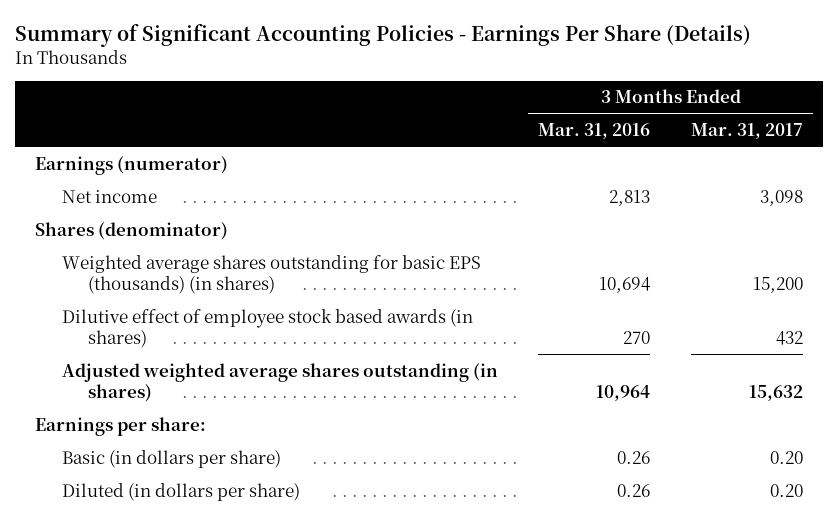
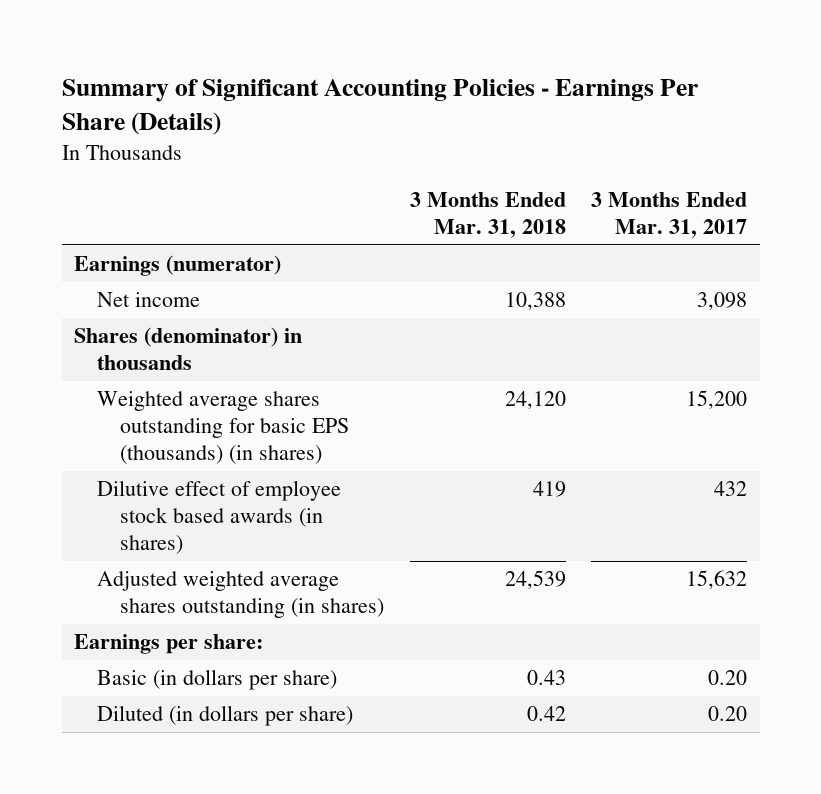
- | 3 Months Ended Mar. 31, 2016 | 3 Months Ended Mar. 31, 2017
+ | 3 Months Ended Mar. 31, 2018 | 3 Months Ended Mar. 31, 2017
- Shares (denominator)
+ Shares (denominator) in thousands

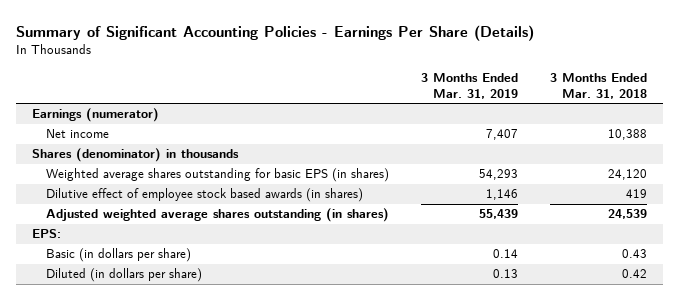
- | 3 Months Ended Mar. 31, 2018 | 3 Months Ended Mar. 31, 2017
+ | 3 Months Ended Mar. 31, 2019 | 3 Months Ended Mar. 31, 2018
- Weighted average shares outstanding for basic EPS (thousands) (in shares) | 24,120 | 15,200
+ Weighted average shares outstanding for basic EPS (in shares) | 54,293 | 24,120
- Earnings per share:
+ EPS:

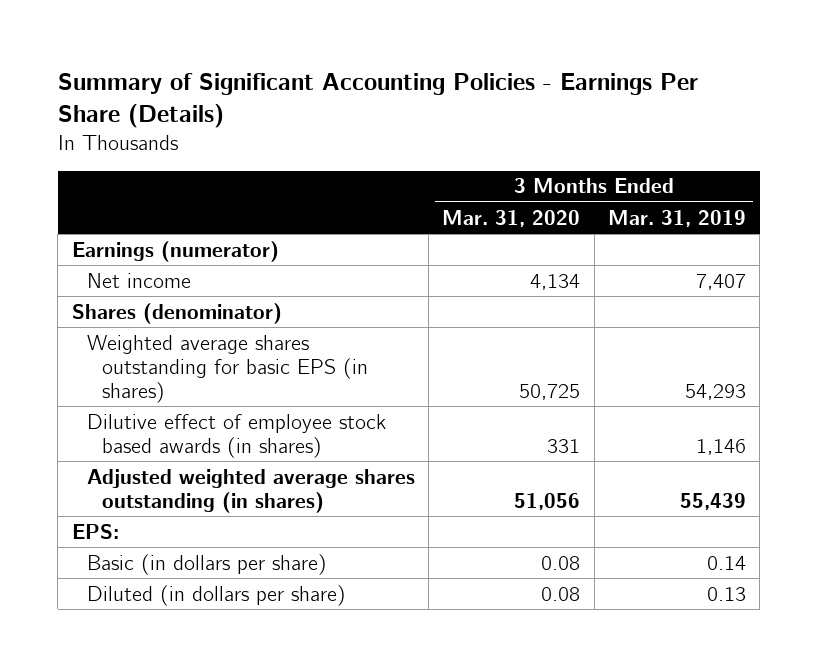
- | 3 Months Ended Mar. 31, 2019 | 3 Months Ended Mar. 31, 2018
+ | 3 Months Ended Mar. 31, 2020 | 3 Months Ended Mar. 31, 2019
- Shares (denominator) in thousands
+ Shares (denominator)

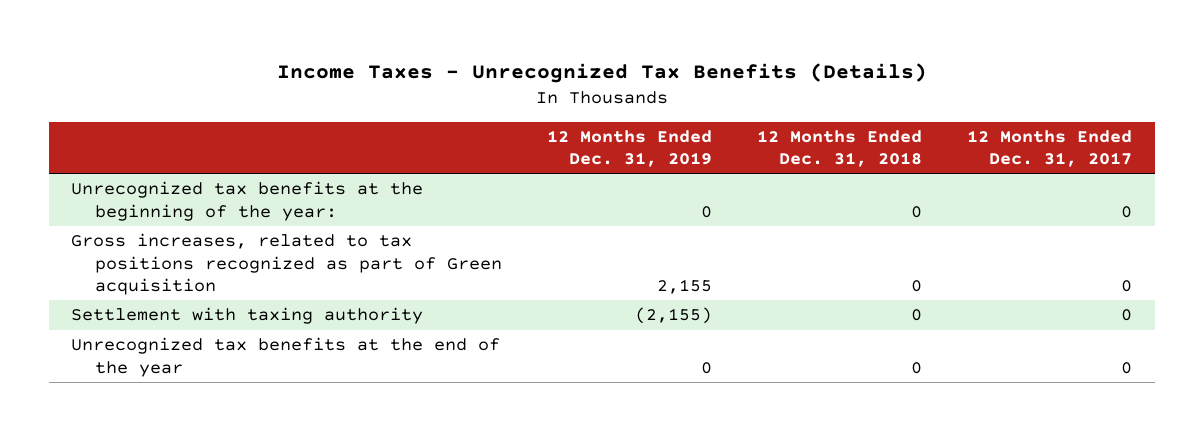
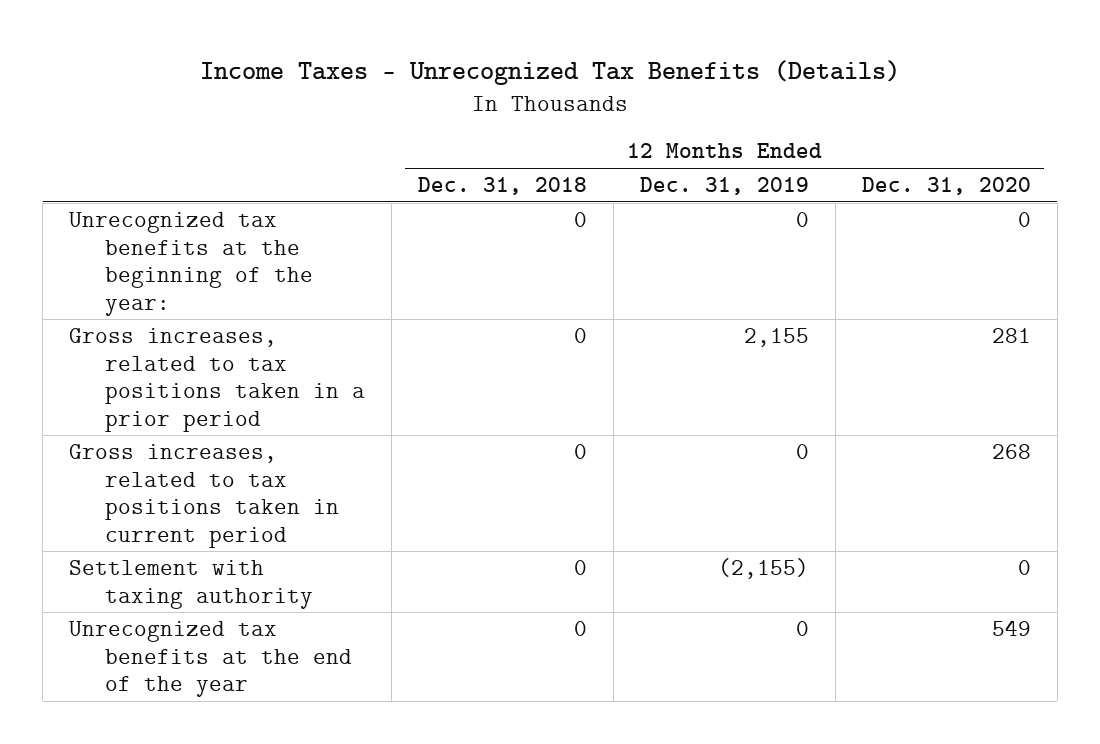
- | 12 Months Ended Dec. 31, 2019 | 12 Months Ended Dec. 31, 2018 | 12 Months Ended Dec. 31, 2017
+ | 12 Months Ended Dec. 31, 2018 | 12 Months Ended Dec. 31, 2019 | 12 Months Ended Dec. 31, 2020
- Gross increases, related to tax positions recognized as part of Green acquisition | 2,155 | 0 | 0
+ Gross increases, related to tax positions taken in a prior period | 0 | 2,155 | 281
+ Gross increases, related to tax positions taken in current period | 0 | 0 | 268

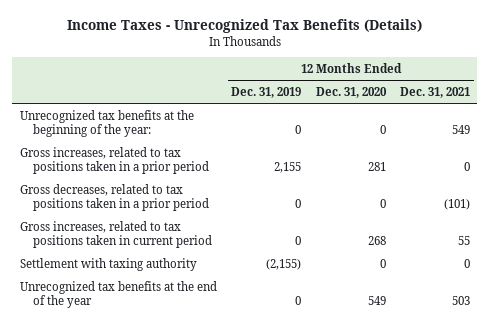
- | 12 Months Ended Dec. 31, 2018 | 12 Months Ended Dec. 31, 2019 | 12 Months Ended Dec. 31, 2020
+ | 12 Months Ended Dec. 31, 2019 | 12 Months Ended Dec. 31, 2020 | 12 Months Ended Dec. 31, 2021
+ Gross decreases, related to tax positions taken in a prior period | 0 | 0 | (101)

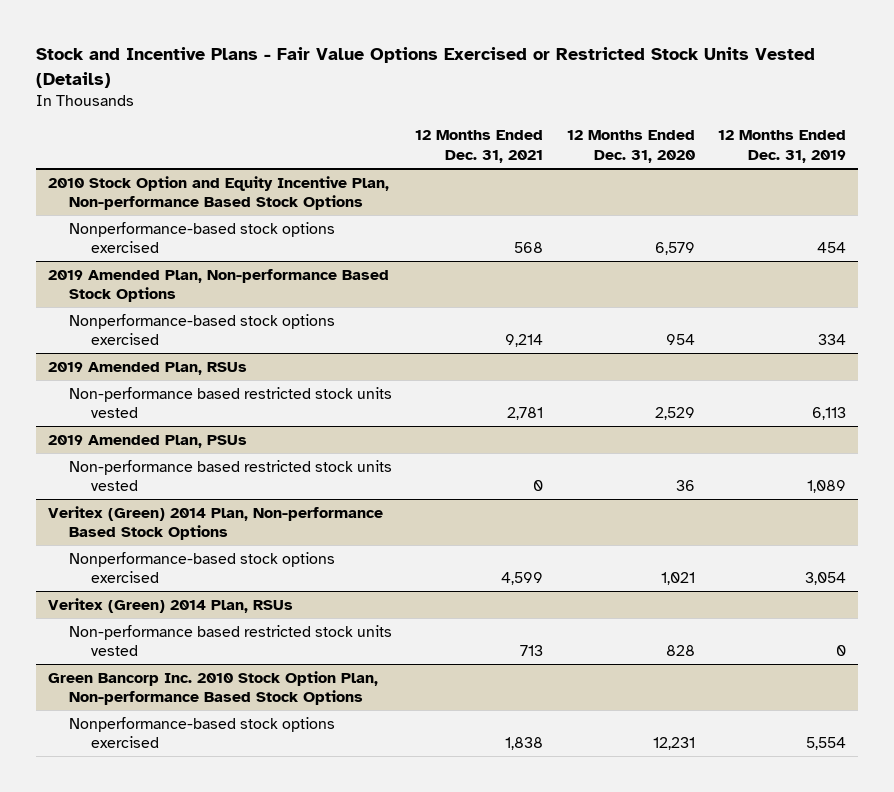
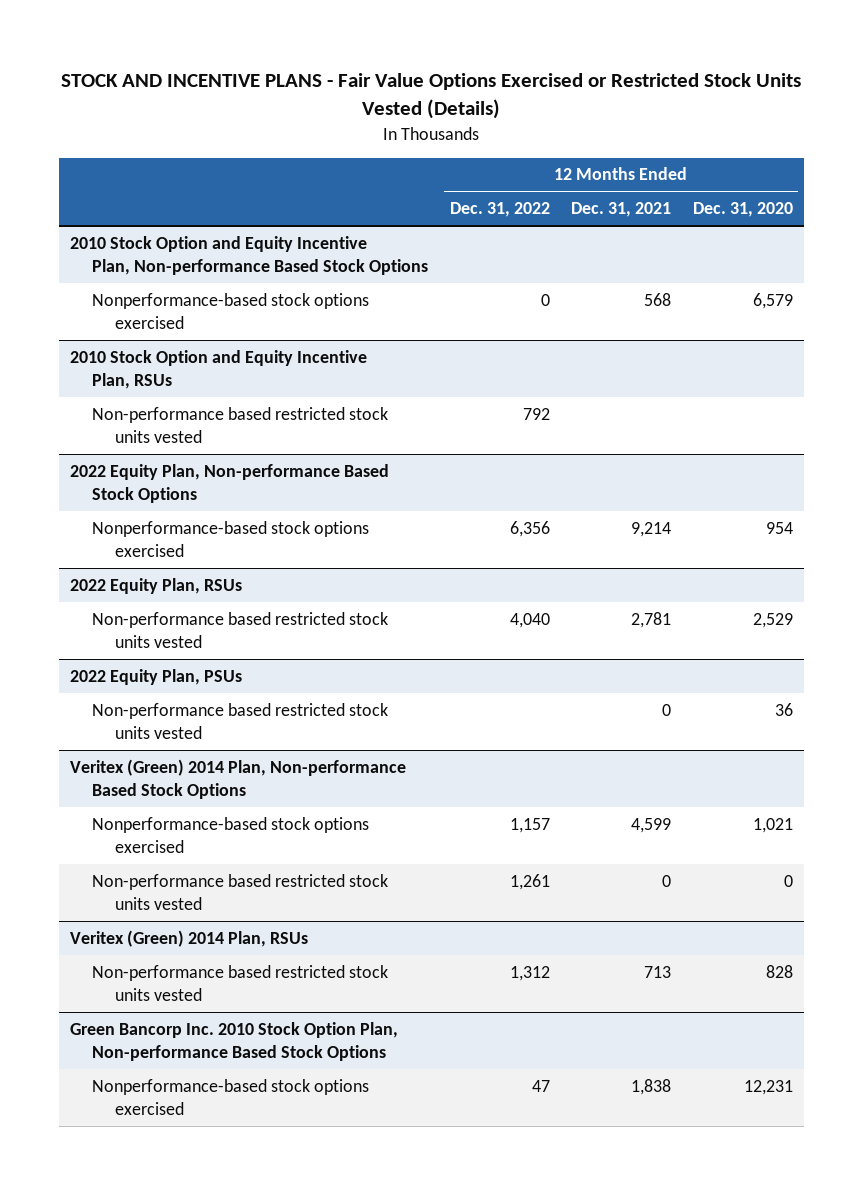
- Stock and Incentive Plans - Fair Value Options Exercised or Restricted Stock Units Vested (Details)
+ STOCK AND INCENTIVE PLANS - Fair Value Options Exercised or Restricted Stock Units Vested (Details)
- | 12 Months Ended Dec. 31, 2021 | 12 Months Ended Dec. 31, 2020 | 12 Months Ended Dec. 31, 2019
+ | 12 Months Ended Dec. 31, 2022 | 12 Months Ended Dec. 31, 2021 | 12 Months Ended Dec. 31, 2020
- 2019 Amended Plan, Non-performance Based Stock Options
+ 2010 Stock Option and Equity Incentive Plan, RSUs
+ Non-performance based restricted stock units vested | 792 | |
+ 2022 Equity Plan, Non-performance Based Stock Options
- 2019 Amended Plan, RSUs
+ 2022 Equity Plan, RSUs
- 2019 Amended Plan, PSUs
+ 2022 Equity Plan, PSUs
@ Veritex (Green) 2014 Plan, Non-performance Based Stock Options
+ Non-performance based restricted stock units vested | 1,261 | 0 | 0

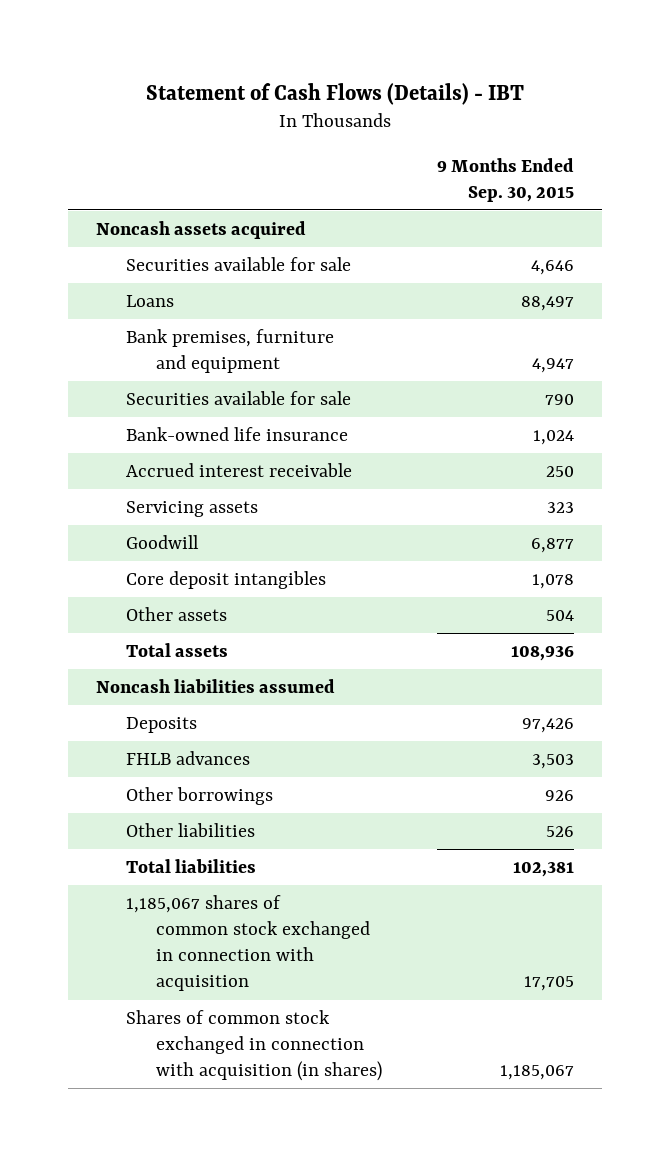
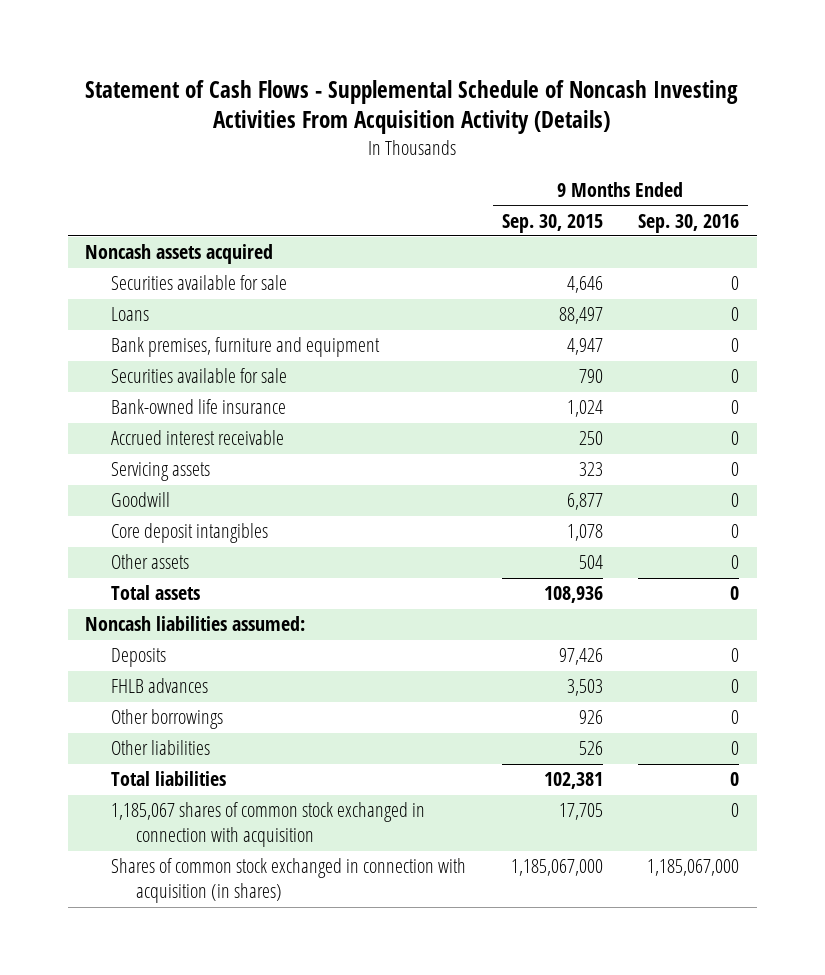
- Statement of Cash Flows (Details) - IBT
+ Statement of Cash Flows - Supplemental Schedule of Noncash Investing Activities From Acquisition Activity (Details)
- | 9 Months Ended Sep. 30, 2015
+ | 9 Months Ended Sep. 30, 2015 | 9 Months Ended Sep. 30, 2016
- Noncash liabilities assumed
+ Noncash liabilities assumed:
- Shares of common stock exchanged in connection with acquisition (in shares) | 1,185,067
+ Shares of common stock exchanged in connection with acquisition (in shares) | 1,185,067,000 | 1,185,067,000

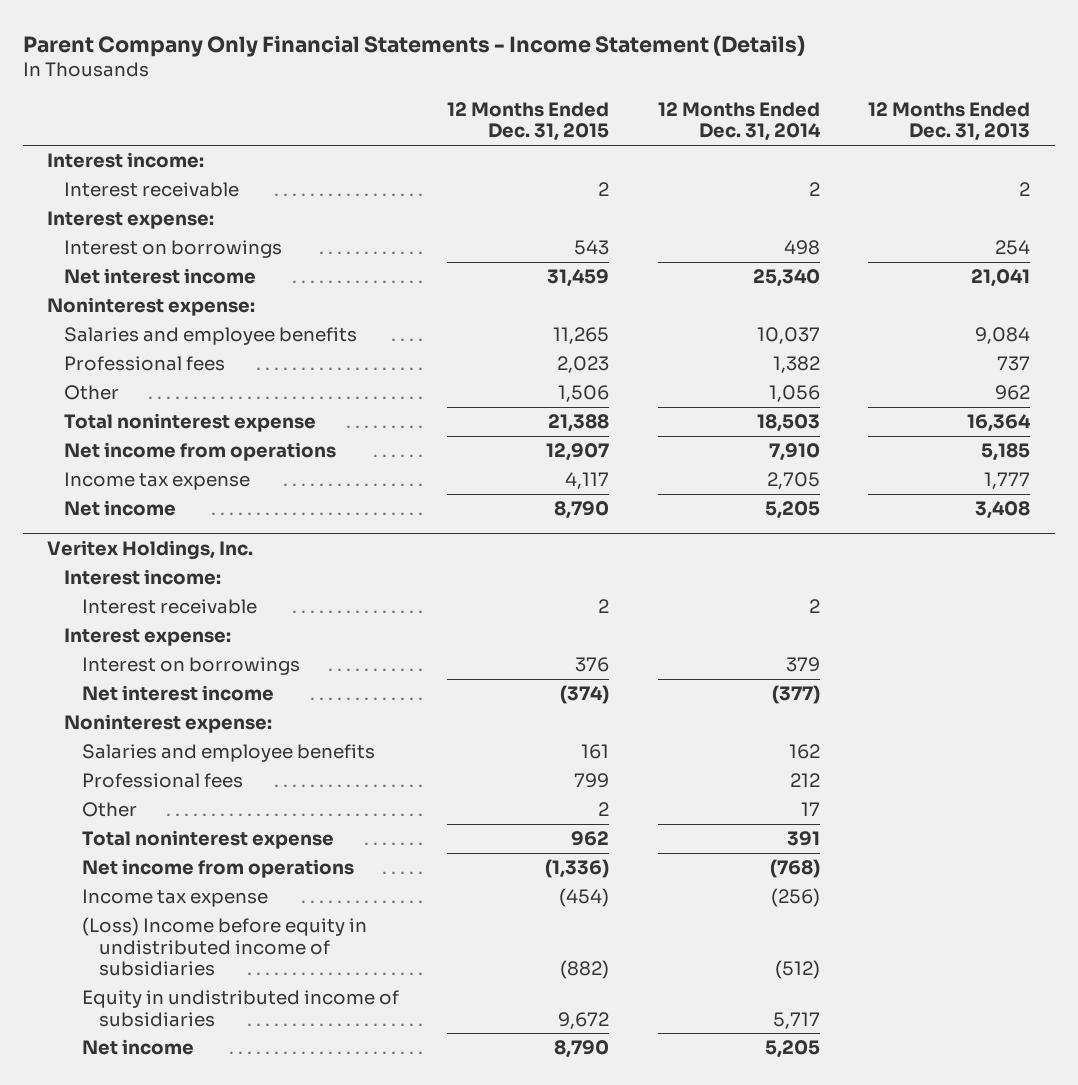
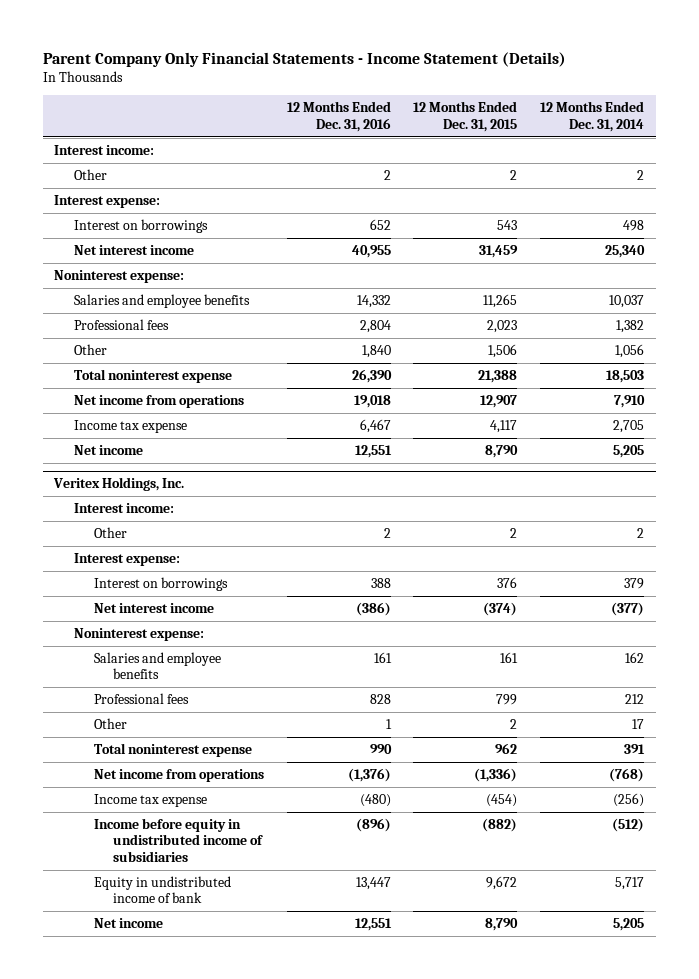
- | 12 Months Ended Dec. 31, 2015 | 12 Months Ended Dec. 31, 2014 | 12 Months Ended Dec. 31, 2013
+ | 12 Months Ended Dec. 31, 2016 | 12 Months Ended Dec. 31, 2015 | 12 Months Ended Dec. 31, 2014
- Interest receivable | 2 | 2 | 2
+ Other | 2 | 2 | 2
@ Veritex Holdings, Inc.
- Interest receivable | 2 | 2 |
+ Other | 2 | 2 | 2
- (Loss) Income before equity in undistributed income of subsidiaries | (882) | (512) |
- Equity in undistributed income of subsidiaries | 9,672 | 5,717 |
+ Income before equity in undistributed income of subsidiaries | (896) | (882) | (512)
+ Equity in undistributed income of bank | 13,447 | 9,672 | 5,717

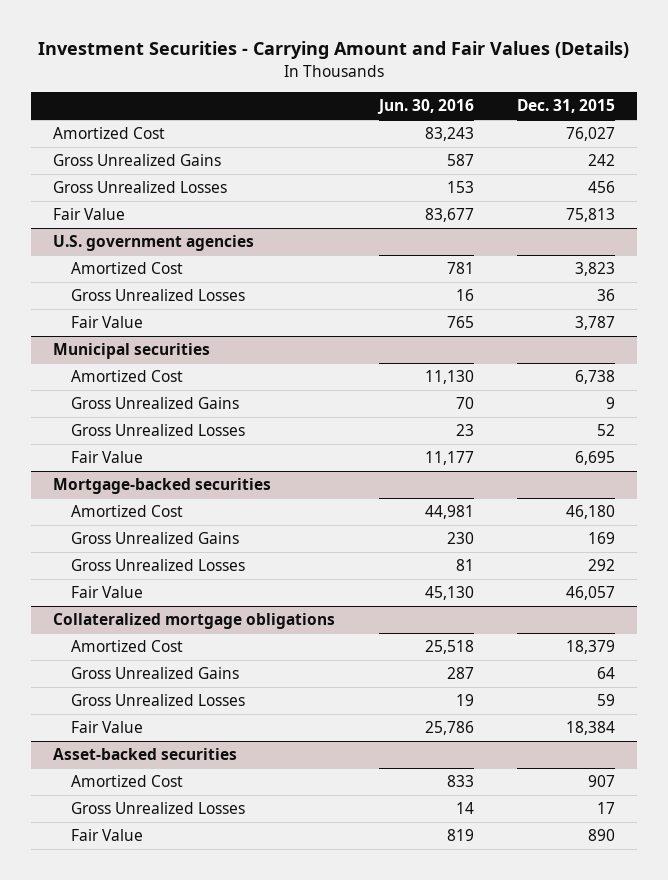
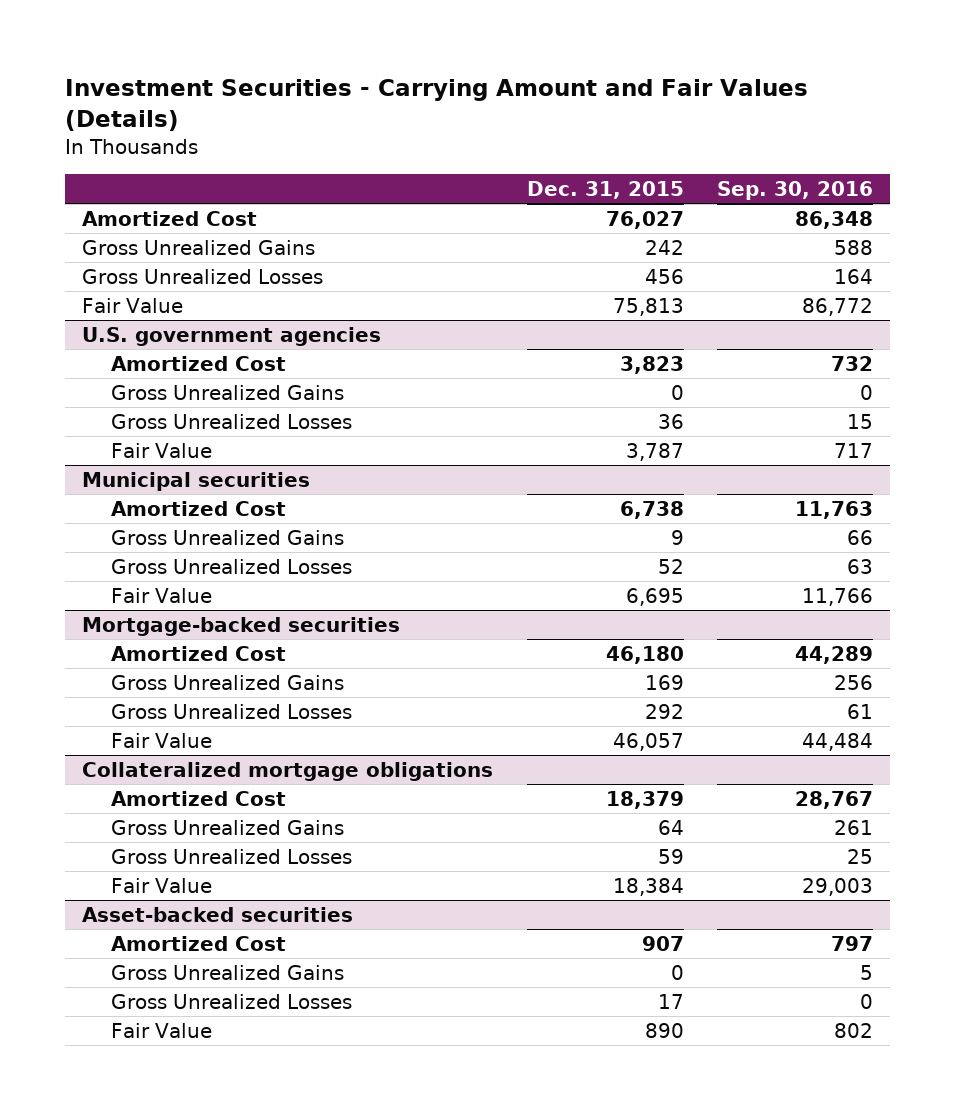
- | Jun. 30, 2016 | Dec. 31, 2015
+ | Dec. 31, 2015 | Sep. 30, 2016
@ U.S. government agencies
+ Gross Unrealized Gains | 0 | 0
@ Asset-backed securities
+ Gross Unrealized Gains | 0 | 5

